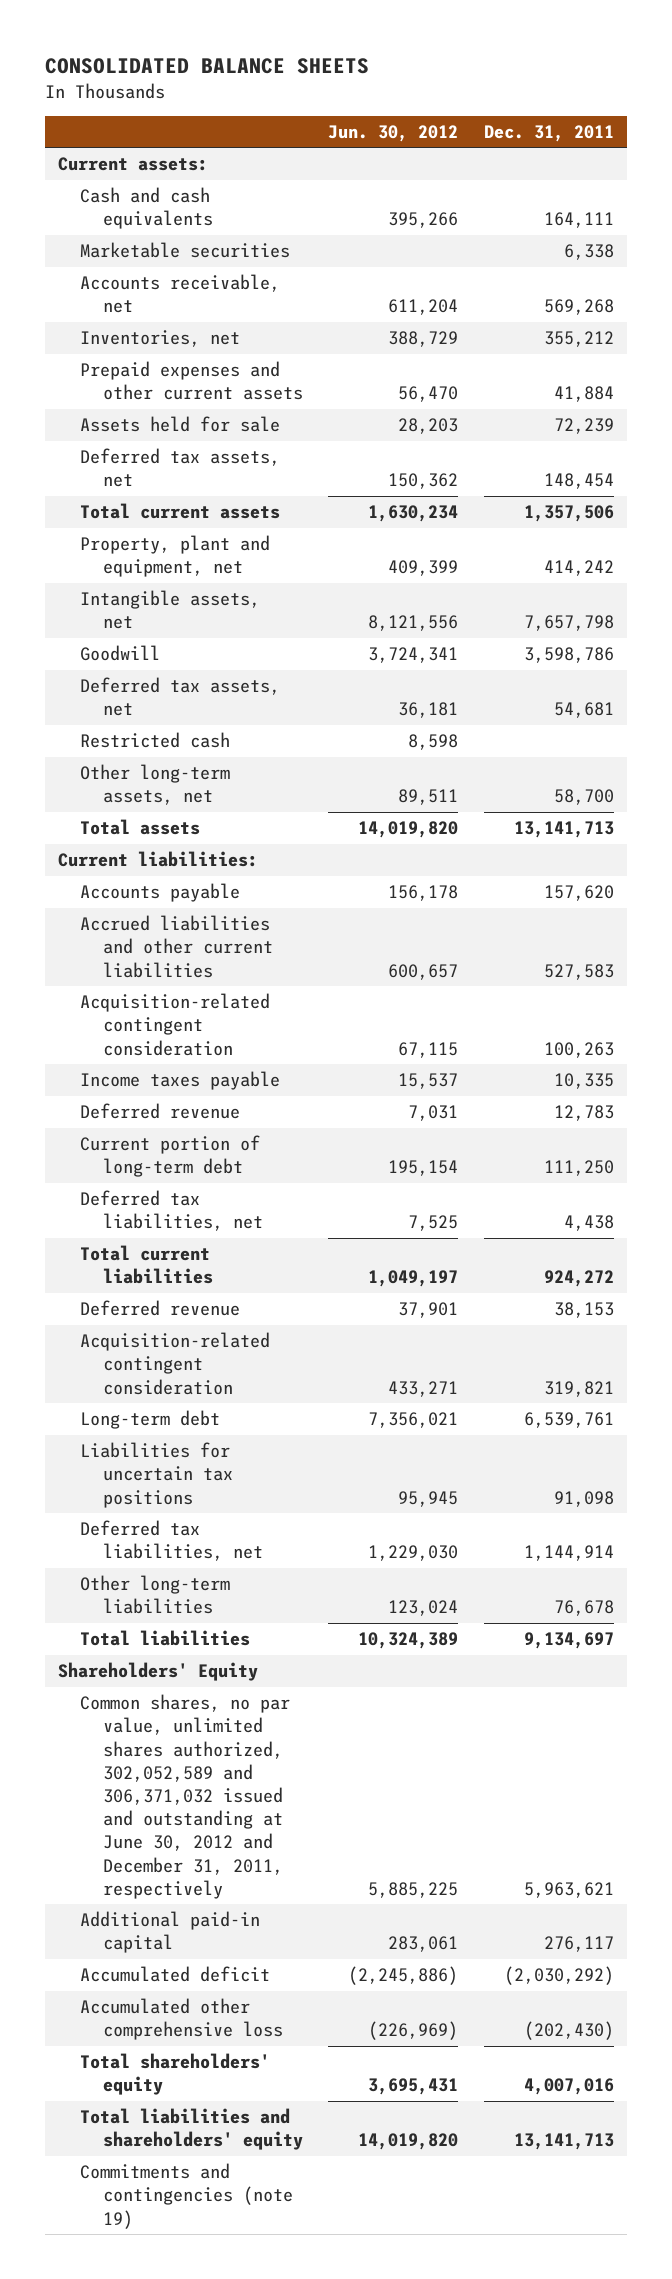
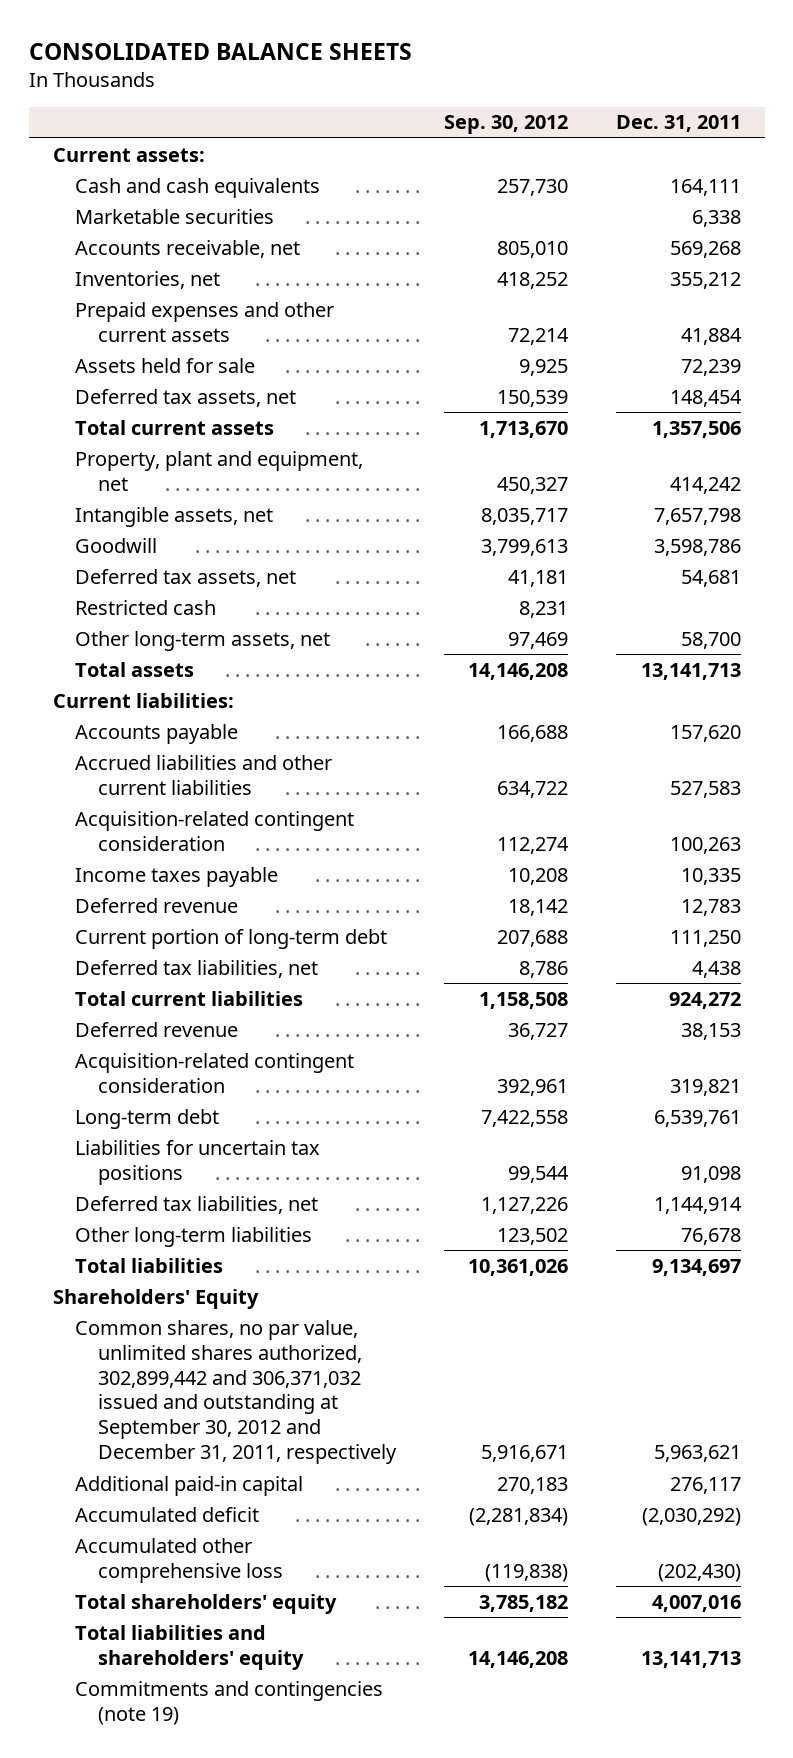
- | Jun. 30, 2012 | Dec. 31, 2011
+ | Sep. 30, 2012 | Dec. 31, 2011
- Common shares, no par value, unlimited shares authorized, 302,052,589 and 306,371,032 issued and outstanding at June 30, 2012 and December 31, 2011, respectively | 5,885,225 | 5,963,621
+ Common shares, no par value, unlimited shares authorized, 302,899,442 and 306,371,032 issued and outstanding at September 30, 2012 and December 31, 2011, respectively | 5,916,671 | 5,963,621

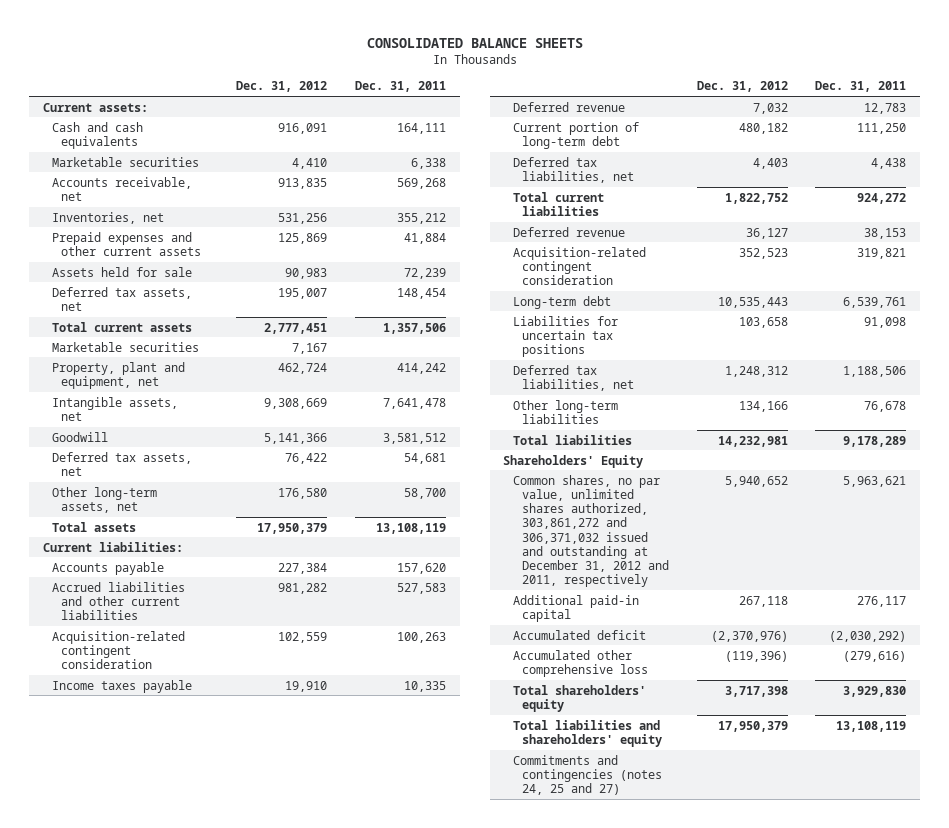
- | Sep. 30, 2012 | Dec. 31, 2011
+ | Dec. 31, 2012 | Dec. 31, 2011
+ Marketable securities | 7,167 |
- Intangible assets, net | 8,035,717 | 7,657,798
- Goodwill | 3,799,613 | 3,598,786
+ Intangible assets, net | 9,308,669 | 7,641,478
+ Goodwill | 5,141,366 | 3,581,512
- Restricted cash | 8,231 |
- Total assets | 14,146,208 | 13,141,713
+ Total assets | 17,950,379 | 13,108,119
- Deferred tax liabilities, net | 1,127,226 | 1,144,914
+ Deferred tax liabilities, net | 1,248,312 | 1,188,506
- Total liabilities | 10,361,026 | 9,134,697
+ Total liabilities | 14,232,981 | 9,178,289
- Common shares, no par value, unlimited shares authorized, 302,899,442 and 306,371,032 issued and outstanding at September 30, 2012 and December 31, 2011, respectively | 5,916,671 | 5,963,621
+ Common shares, no par value, unlimited shares authorized, 303,861,272 and 306,371,032 issued and outstanding at December 31, 2012 and 2011, respectively | 5,940,652 | 5,963,621
- Accumulated other comprehensive loss | (119,838) | (202,430)
- Total shareholders' equity | 3,785,182 | 4,007,016
- Total liabilities and shareholders' equity | 14,146,208 | 13,141,713
- Commitments and contingencies (note 19)
+ Accumulated other comprehensive loss | (119,396) | (279,616)
+ Total shareholders' equity | 3,717,398 | 3,929,830
+ Total liabilities and shareholders' equity | 17,950,379 | 13,108,119
+ Commitments and contingencies (notes 24, 25 and 27)

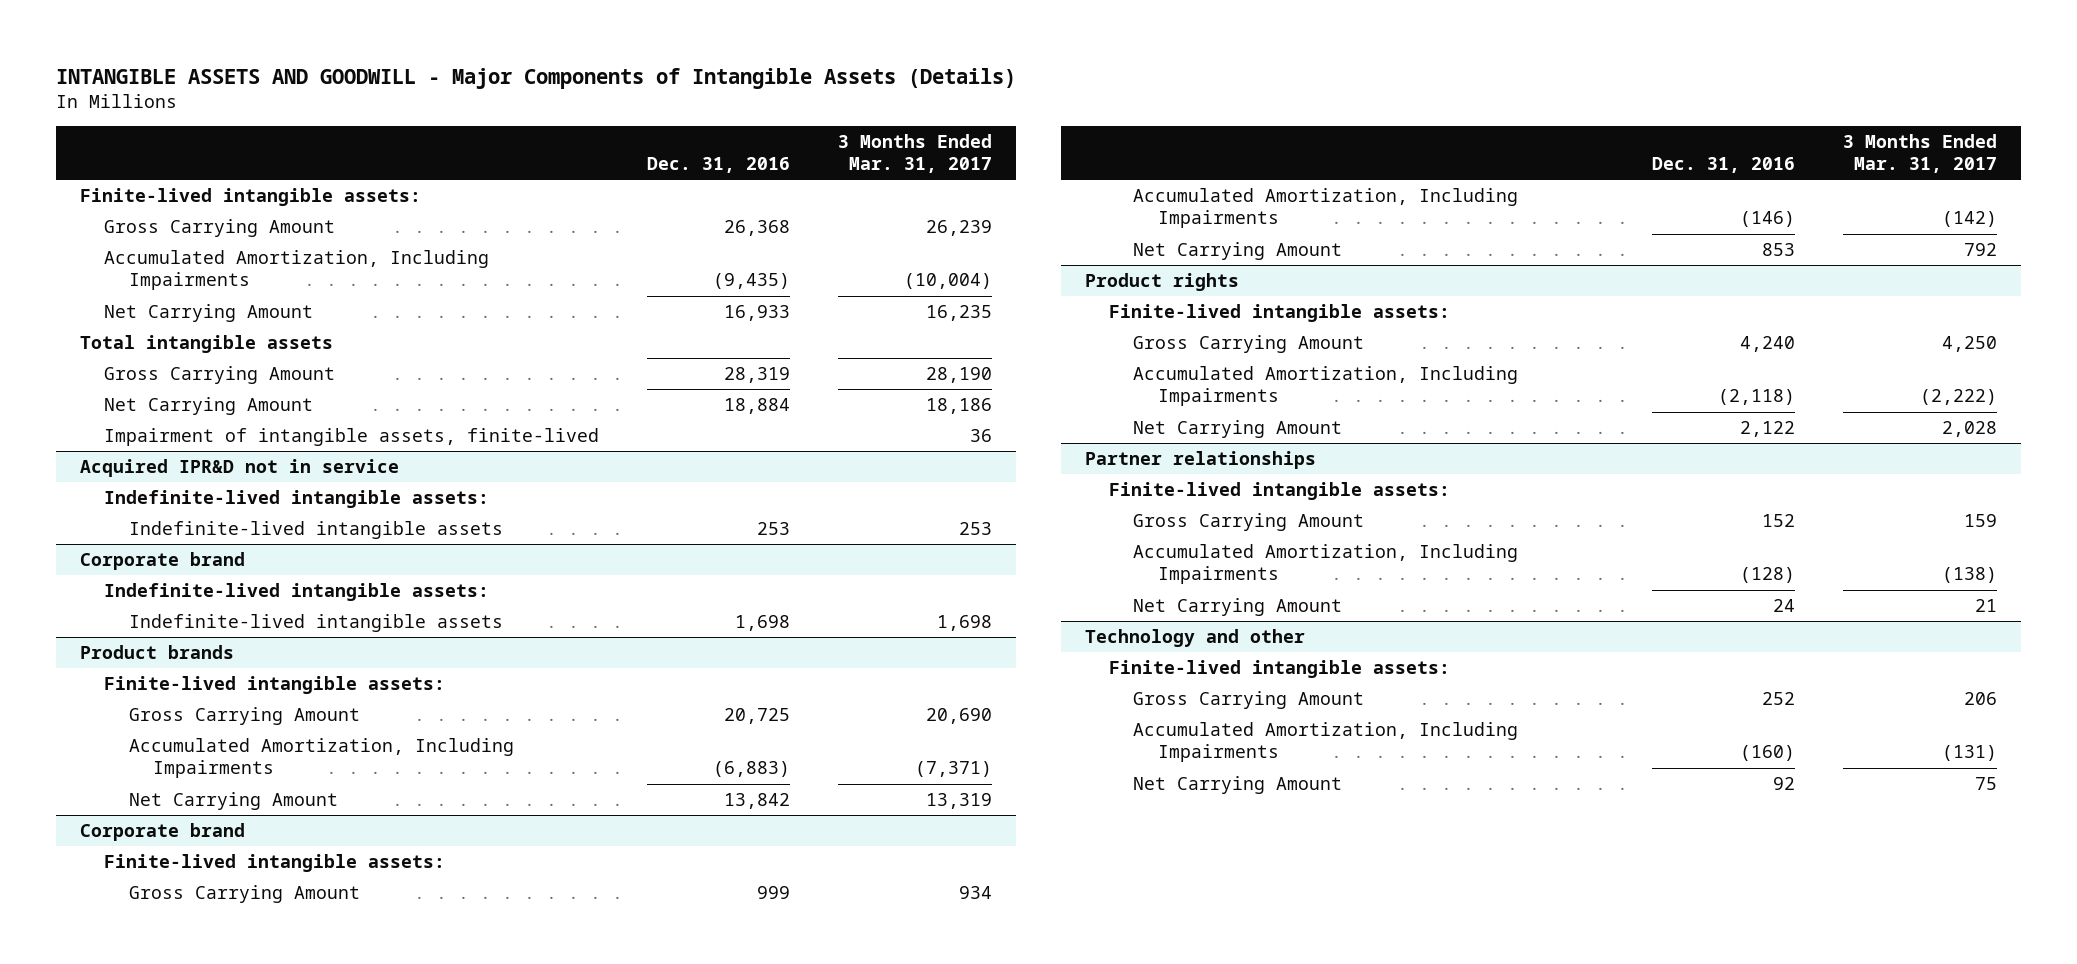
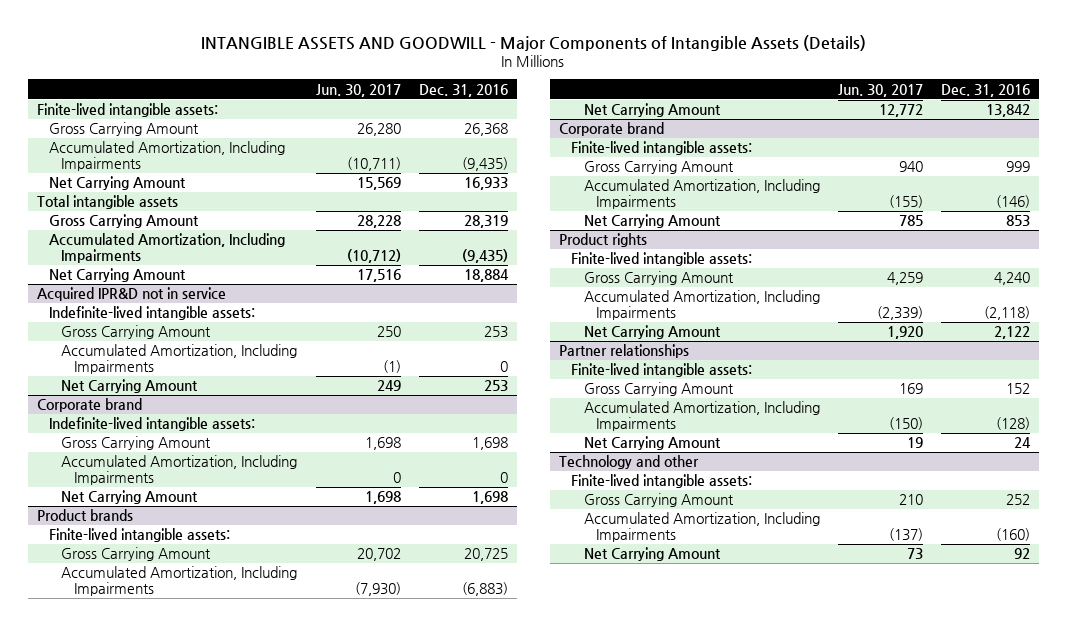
- | Dec. 31, 2016 | 3 Months Ended Mar. 31, 2017
+ | Jun. 30, 2017 | Dec. 31, 2016
+ Accumulated Amortization, Including Impairments | (10,712) | (9,435)
- Impairment of intangible assets, finite-lived | | 36
@ Acquired IPR&D not in service
- Indefinite-lived intangible assets | 253 | 253
+ Gross Carrying Amount | 250 | 253
+ Accumulated Amortization, Including Impairments | (1) | 0
+ Net Carrying Amount | 249 | 253
@ Corporate brand
- Indefinite-lived intangible assets | 1,698 | 1,698
+ Gross Carrying Amount | 1,698 | 1,698
+ Accumulated Amortization, Including Impairments | 0 | 0
+ Net Carrying Amount | 1,698 | 1,698

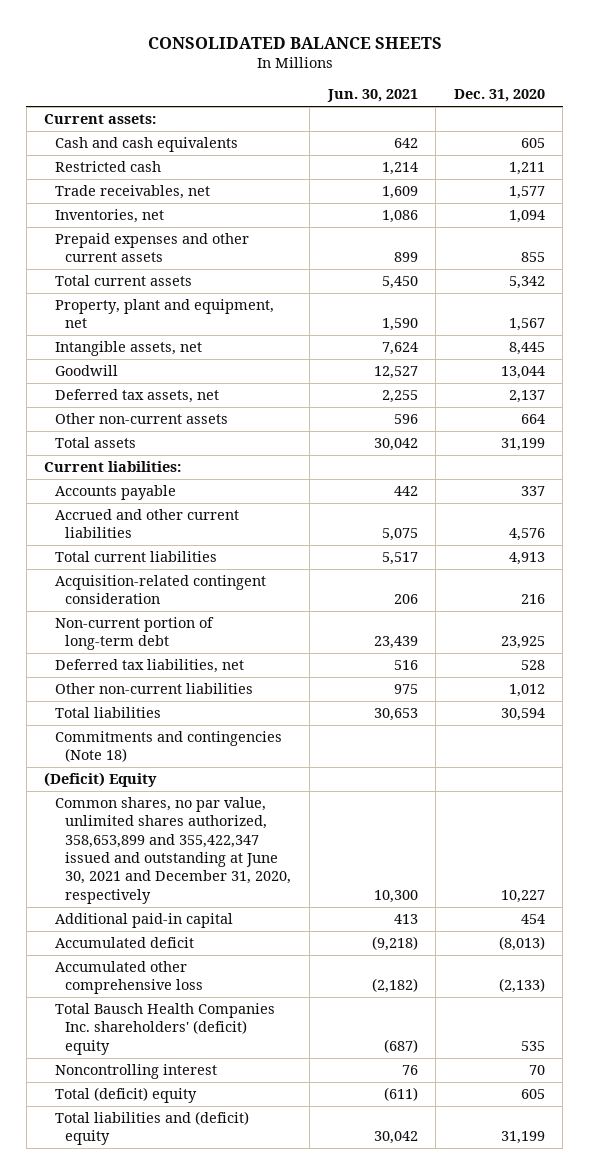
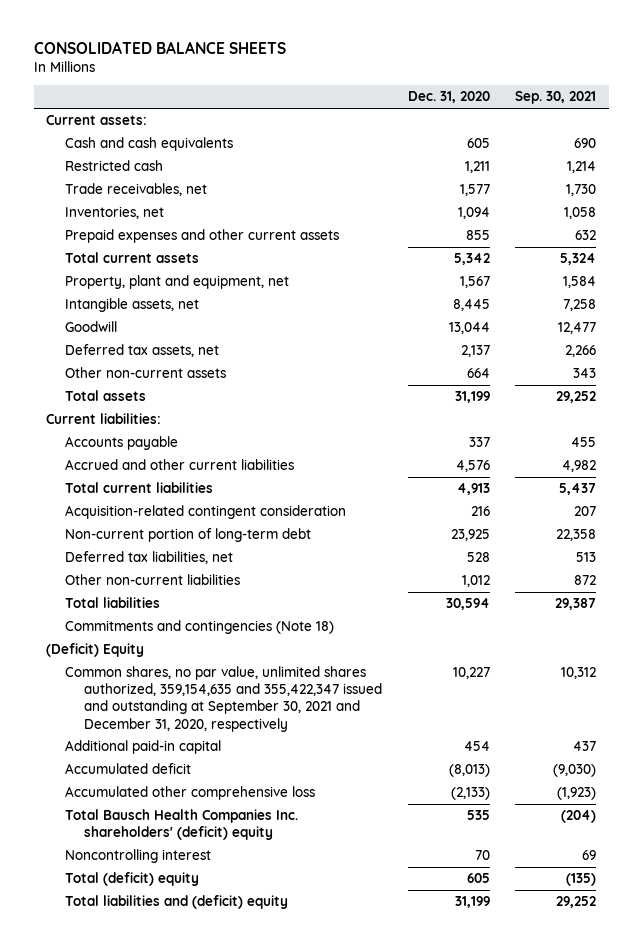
- | Jun. 30, 2021 | Dec. 31, 2020
+ | Dec. 31, 2020 | Sep. 30, 2021
- Common shares, no par value, unlimited shares authorized, 358,653,899 and 355,422,347 issued and outstanding at June 30, 2021 and December 31, 2020, respectively | 10,300 | 10,227
+ Common shares, no par value, unlimited shares authorized, 359,154,635 and 355,422,347 issued and outstanding at September 30, 2021 and December 31, 2020, respectively | 10,227 | 10,312

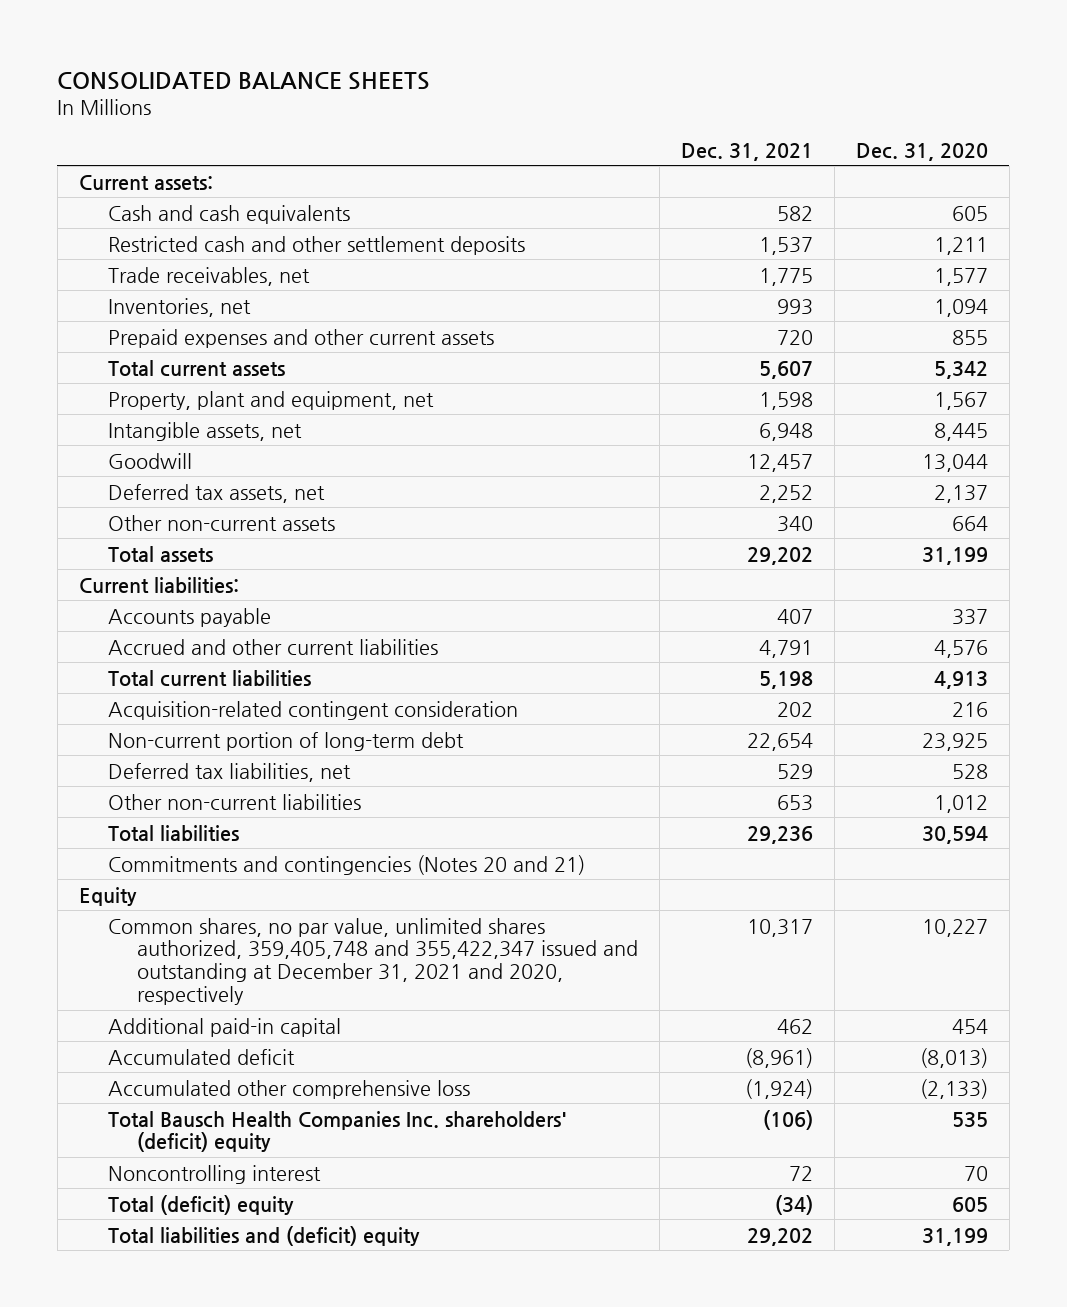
- | Dec. 31, 2020 | Sep. 30, 2021
+ | Dec. 31, 2021 | Dec. 31, 2020
- Restricted cash | 1,211 | 1,214
+ Restricted cash and other settlement deposits | 1,537 | 1,211
- Commitments and contingencies (Note 18)
- (Deficit) Equity
- Common shares, no par value, unlimited shares authorized, 359,154,635 and 355,422,347 issued and outstanding at September 30, 2021 and December 31, 2020, respectively | 10,227 | 10,312
+ Commitments and contingencies (Notes 20 and 21)
+ Equity
+ Common shares, no par value, unlimited shares authorized, 359,405,748 and 355,422,347 issued and outstanding at December 31, 2021 and 2020, respectively | 10,317 | 10,227

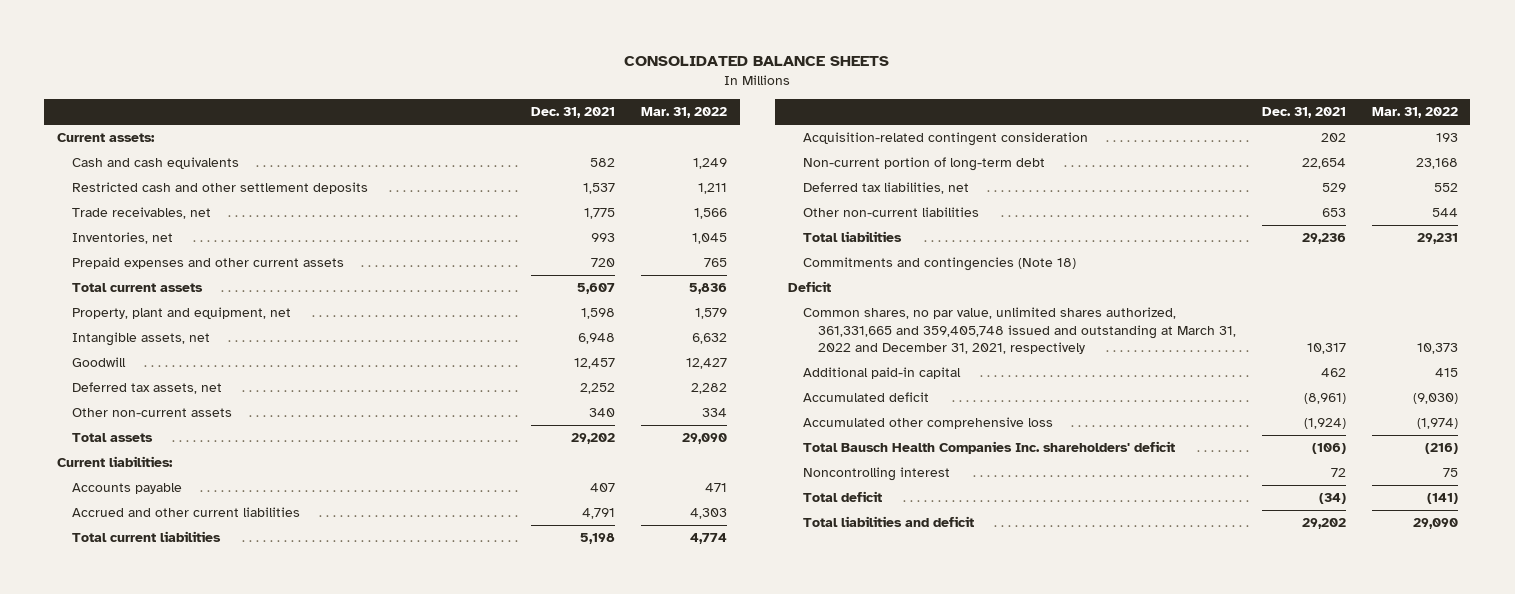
- | Dec. 31, 2021 | Dec. 31, 2020
+ | Dec. 31, 2021 | Mar. 31, 2022
- Commitments and contingencies (Notes 20 and 21)
- Equity
- Common shares, no par value, unlimited shares authorized, 359,405,748 and 355,422,347 issued and outstanding at December 31, 2021 and 2020, respectively | 10,317 | 10,227
+ Commitments and contingencies (Note 18)
+ Deficit
+ Common shares, no par value, unlimited shares authorized, 361,331,665 and 359,405,748 issued and outstanding at March 31, 2022 and December 31, 2021, respectively | 10,317 | 10,373
- Total Bausch Health Companies Inc. shareholders' (deficit) equity | (106) | 535
+ Total Bausch Health Companies Inc. shareholders' deficit | (106) | (216)
- Total (deficit) equity | (34) | 605
- Total liabilities and (deficit) equity | 29,202 | 31,199
+ Total deficit | (34) | (141)
+ Total liabilities and deficit | 29,202 | 29,090

